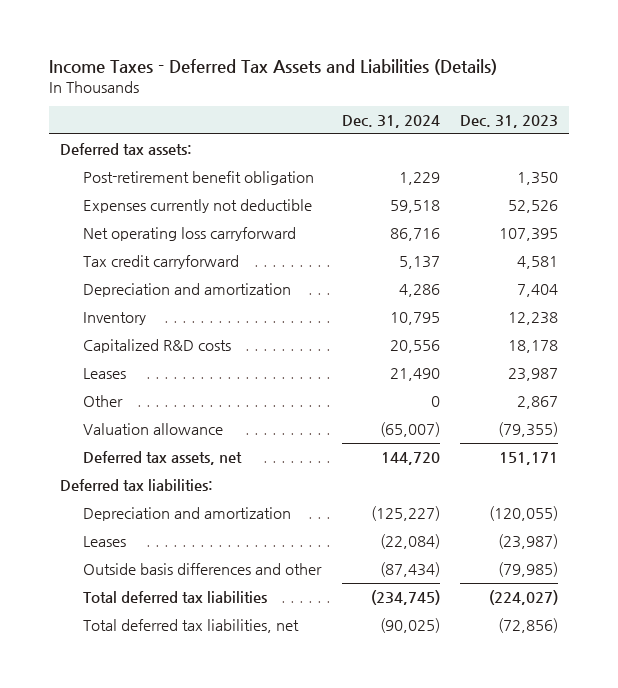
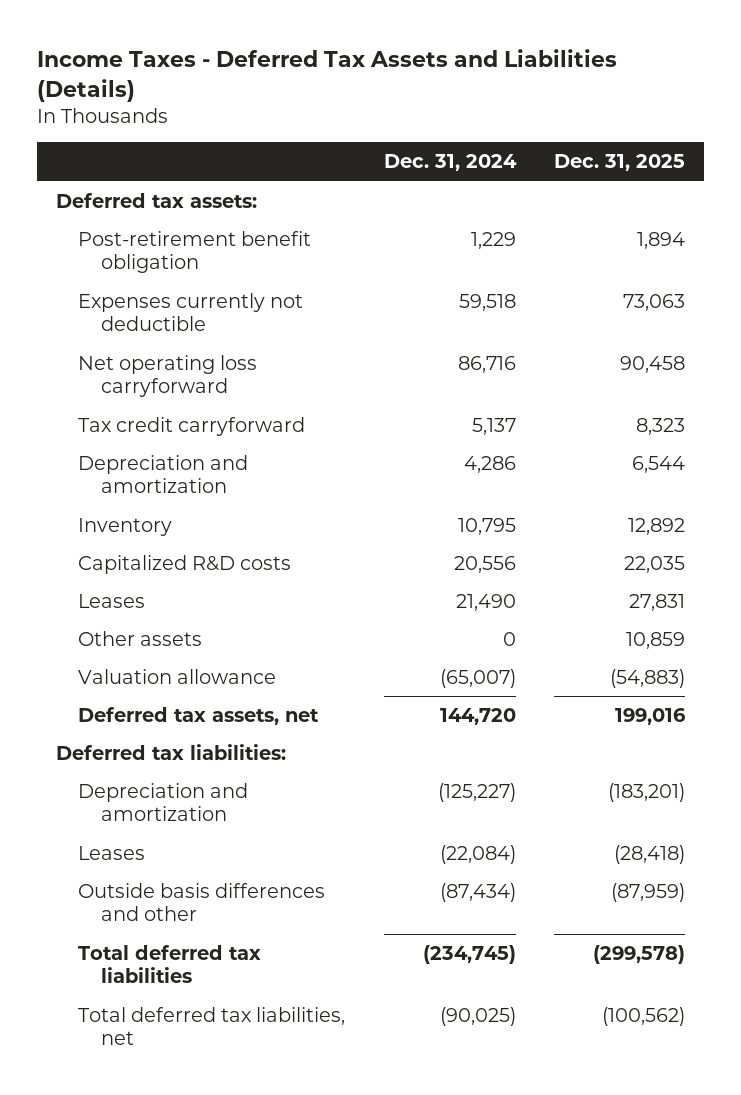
- | Dec. 31, 2024 | Dec. 31, 2023
+ | Dec. 31, 2024 | Dec. 31, 2025
- Other | 0 | 2,867
+ Other assets | 0 | 10,859

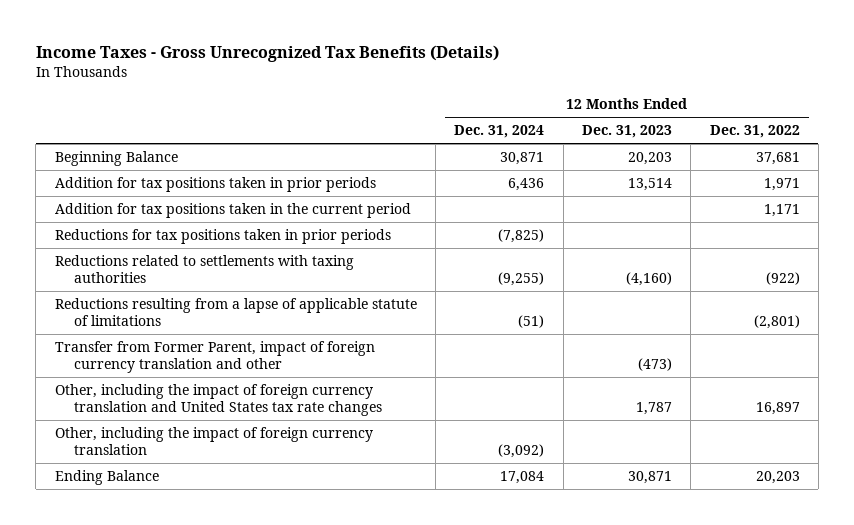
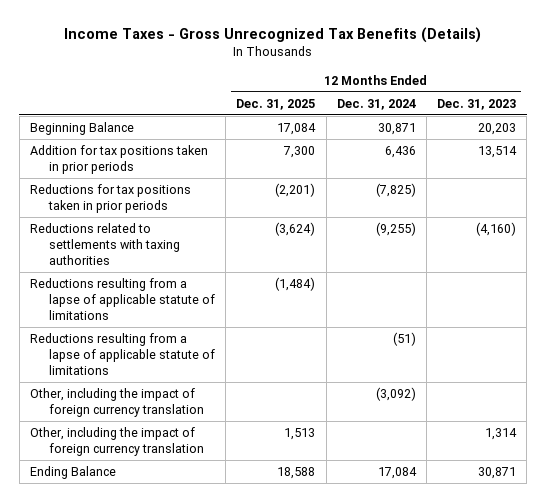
- | 12 Months Ended Dec. 31, 2024 | 12 Months Ended Dec. 31, 2023 | 12 Months Ended Dec. 31, 2022
+ | 12 Months Ended Dec. 31, 2025 | 12 Months Ended Dec. 31, 2024 | 12 Months Ended Dec. 31, 2023
- Addition for tax positions taken in the current period | | | 1,171
+ Reductions resulting from a lapse of applicable statute of limitations | (1,484) | |
- Transfer from Former Parent, impact of foreign currency translation and other | | (473) |
- Other, including the impact of foreign currency translation and United States tax rate changes | | 1,787 | 16,897
+ Other, including the impact of foreign currency translation | 1,513 | | 1,314

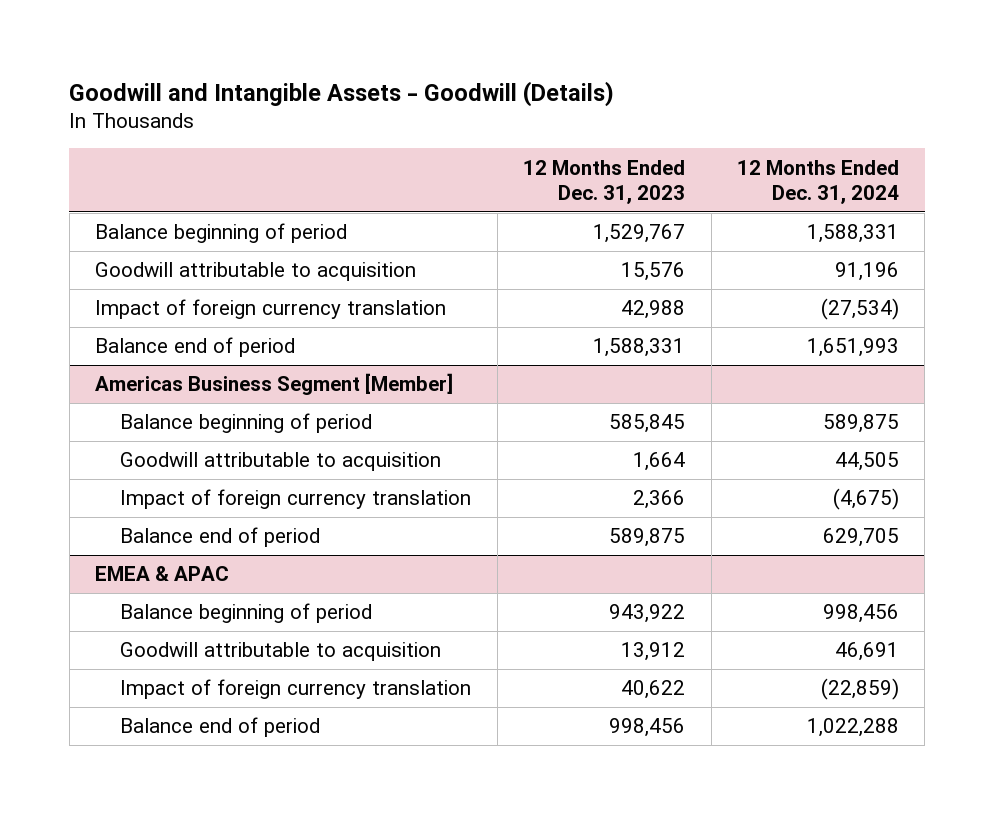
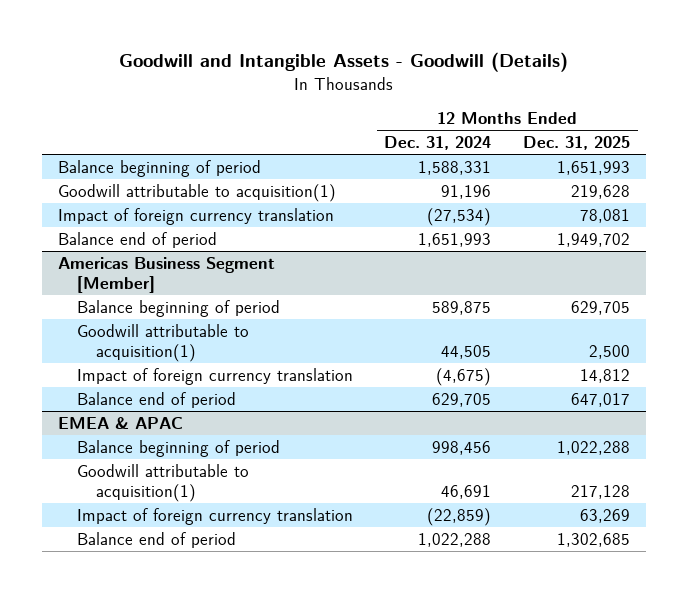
- | 12 Months Ended Dec. 31, 2023 | 12 Months Ended Dec. 31, 2024
+ | 12 Months Ended Dec. 31, 2024 | 12 Months Ended Dec. 31, 2025
- Goodwill attributable to acquisition | 15,576 | 91,196
+ Goodwill attributable to acquisition(1) | 91,196 | 219,628
@ Americas Business Segment [Member]
- Goodwill attributable to acquisition | 1,664 | 44,505
+ Goodwill attributable to acquisition(1) | 44,505 | 2,500
@ EMEA & APAC
- Goodwill attributable to acquisition | 13,912 | 46,691
+ Goodwill attributable to acquisition(1) | 46,691 | 217,128

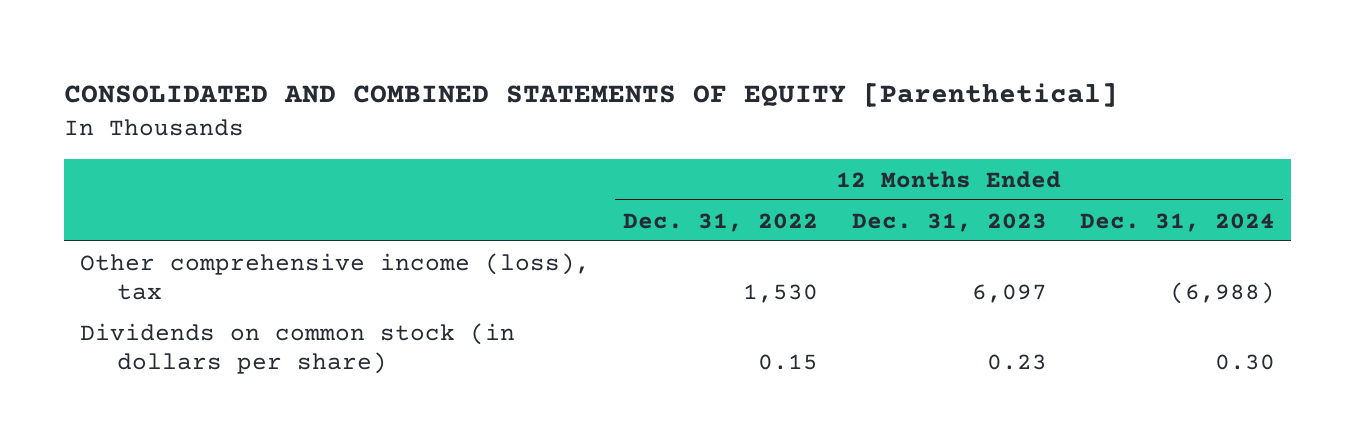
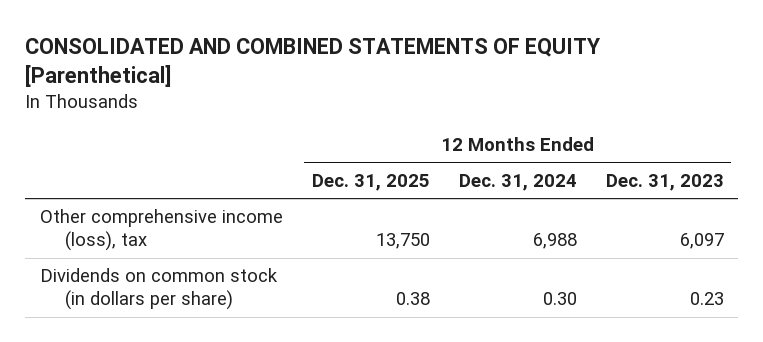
- | 12 Months Ended Dec. 31, 2022 | 12 Months Ended Dec. 31, 2023 | 12 Months Ended Dec. 31, 2024
+ | 12 Months Ended Dec. 31, 2025 | 12 Months Ended Dec. 31, 2024 | 12 Months Ended Dec. 31, 2023
- Other comprehensive income (loss), tax | 1,530 | 6,097 | (6,988)
+ Other comprehensive income (loss), tax | 13,750 | 6,988 | 6,097

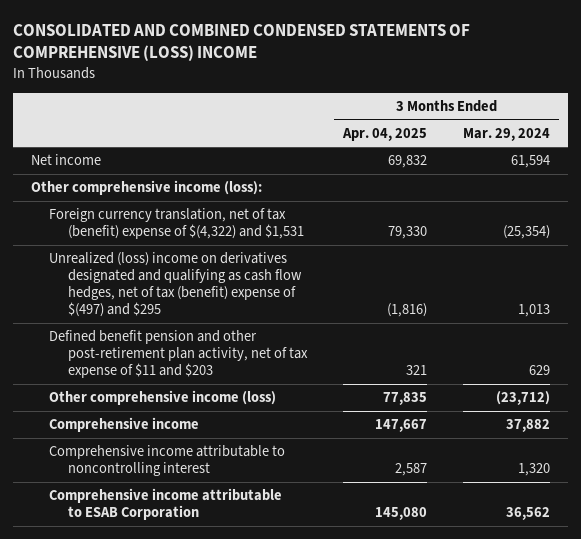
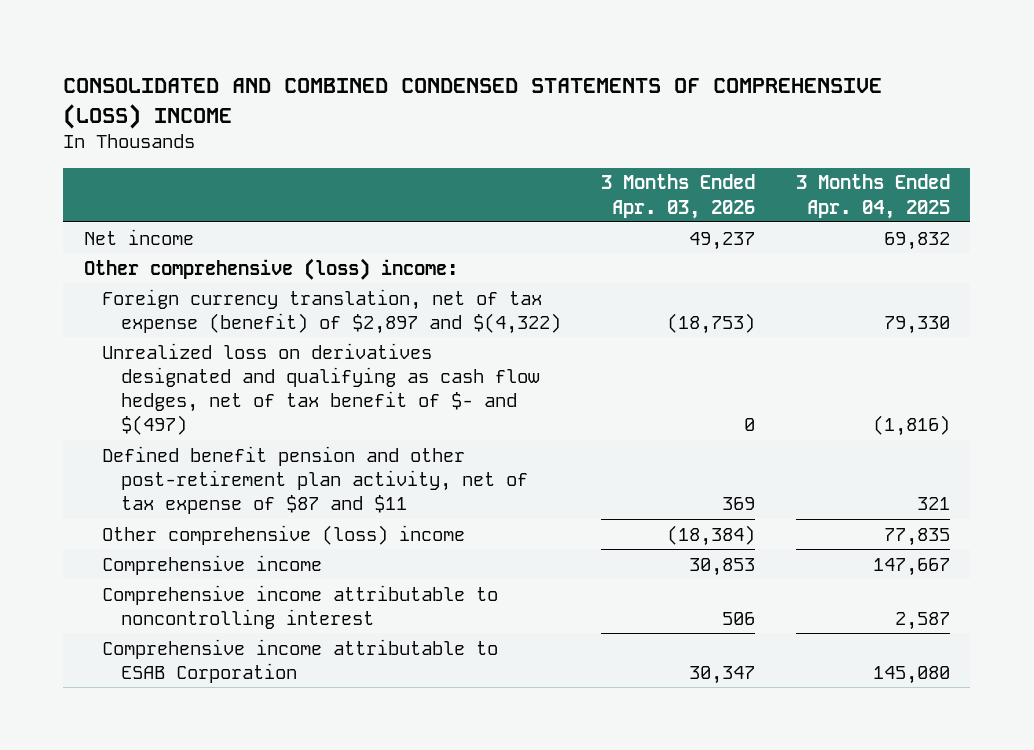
- | 3 Months Ended Apr. 04, 2025 | 3 Months Ended Mar. 29, 2024
+ | 3 Months Ended Apr. 03, 2026 | 3 Months Ended Apr. 04, 2025
- Other comprehensive income (loss):
- Foreign currency translation, net of tax (benefit) expense of $(4,322) and $1,531 | 79,330 | (25,354)
- Unrealized (loss) income on derivatives designated and qualifying as cash flow hedges, net of tax (benefit) expense of $(497) and $295 | (1,816) | 1,013
- Defined benefit pension and other post-retirement plan activity, net of tax expense of $11 and $203 | 321 | 629
- Other comprehensive income (loss) | 77,835 | (23,712)
+ Other comprehensive (loss) income:
+ Foreign currency translation, net of tax expense (benefit) of $2,897 and $(4,322) | (18,753) | 79,330
+ Unrealized loss on derivatives designated and qualifying as cash flow hedges, net of tax benefit of $- and $(497) | 0 | (1,816)
+ Defined benefit pension and other post-retirement plan activity, net of tax expense of $87 and $11 | 369 | 321
+ Other comprehensive (loss) income | (18,384) | 77,835

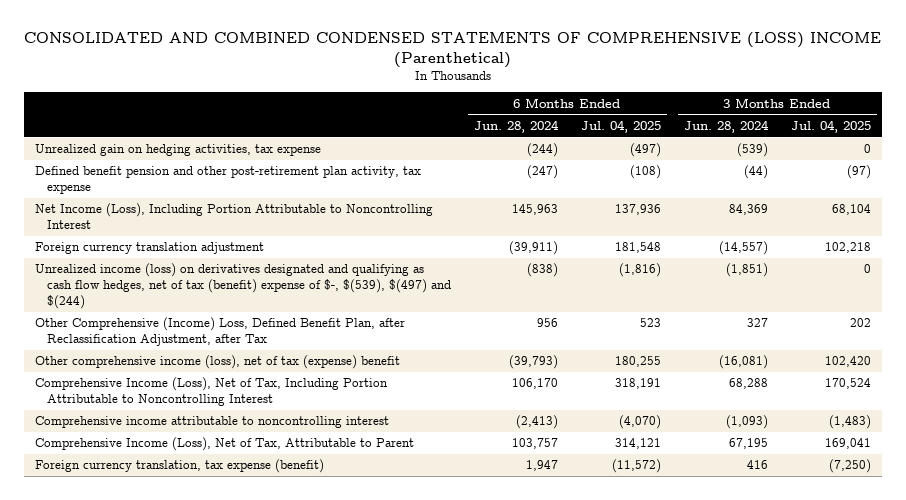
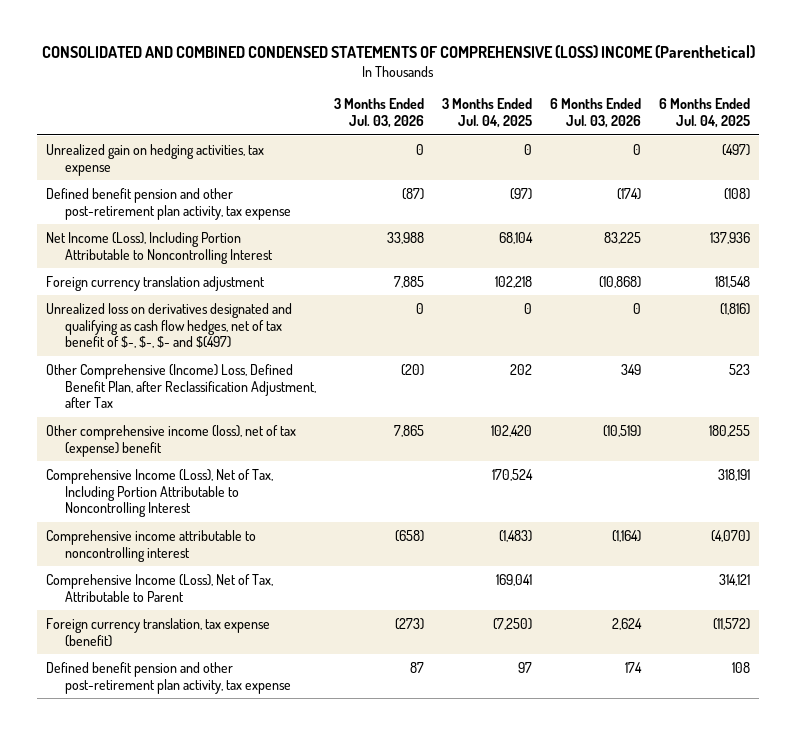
- | 6 Months Ended Jun. 28, 2024 | 6 Months Ended Jul. 04, 2025 | 3 Months Ended Jun. 28, 2024 | 3 Months Ended Jul. 04, 2025
+ | 3 Months Ended Jul. 03, 2026 | 3 Months Ended Jul. 04, 2025 | 6 Months Ended Jul. 03, 2026 | 6 Months Ended Jul. 04, 2025
- Unrealized income (loss) on derivatives designated and qualifying as cash flow hedges, net of tax (benefit) expense of $-, $(539), $(497) and $(244) | (838) | (1,816) | (1,851) | 0
+ Unrealized loss on derivatives designated and qualifying as cash flow hedges, net of tax benefit of $-, $-, $- and $(497) | 0 | 0 | 0 | (1,816)
+ Defined benefit pension and other post-retirement plan activity, tax expense | 87 | 97 | 174 | 108

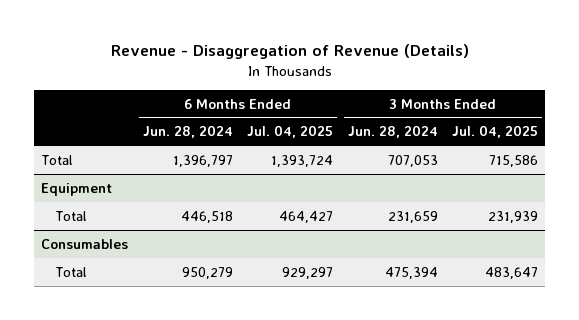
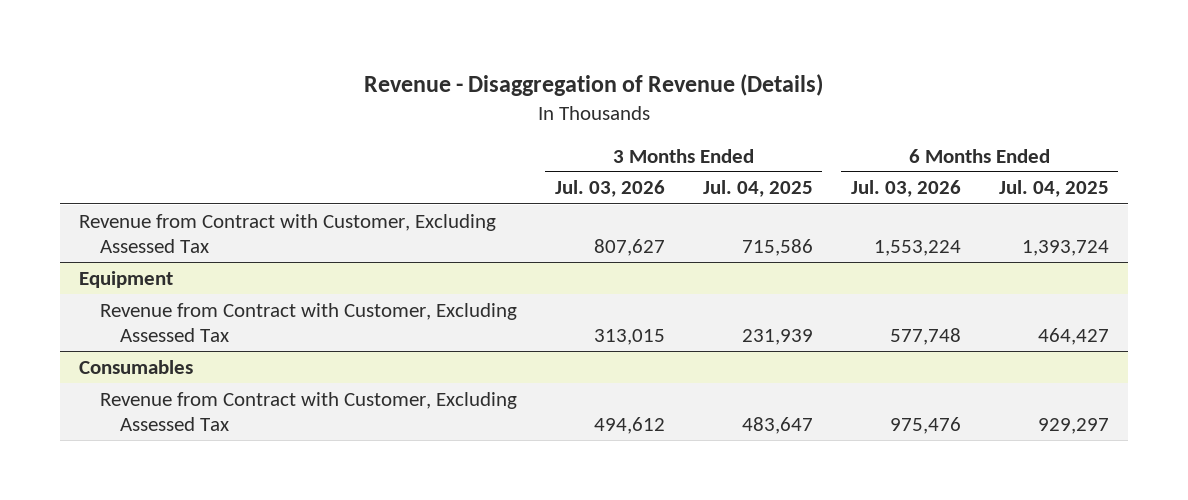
- | 6 Months Ended Jun. 28, 2024 | 6 Months Ended Jul. 04, 2025 | 3 Months Ended Jun. 28, 2024 | 3 Months Ended Jul. 04, 2025
+ | 3 Months Ended Jul. 03, 2026 | 3 Months Ended Jul. 04, 2025 | 6 Months Ended Jul. 03, 2026 | 6 Months Ended Jul. 04, 2025
- Total | 1,396,797 | 1,393,724 | 707,053 | 715,586
+ Revenue from Contract with Customer, Excluding Assessed Tax | 807,627 | 715,586 | 1,553,224 | 1,393,724
@ Equipment
- Total | 446,518 | 464,427 | 231,659 | 231,939
+ Revenue from Contract with Customer, Excluding Assessed Tax | 313,015 | 231,939 | 577,748 | 464,427
@ Consumables
- Total | 950,279 | 929,297 | 475,394 | 483,647
+ Revenue from Contract with Customer, Excluding Assessed Tax | 494,612 | 483,647 | 975,476 | 929,297

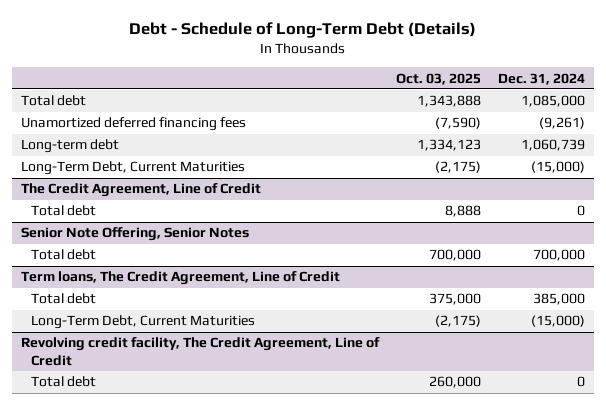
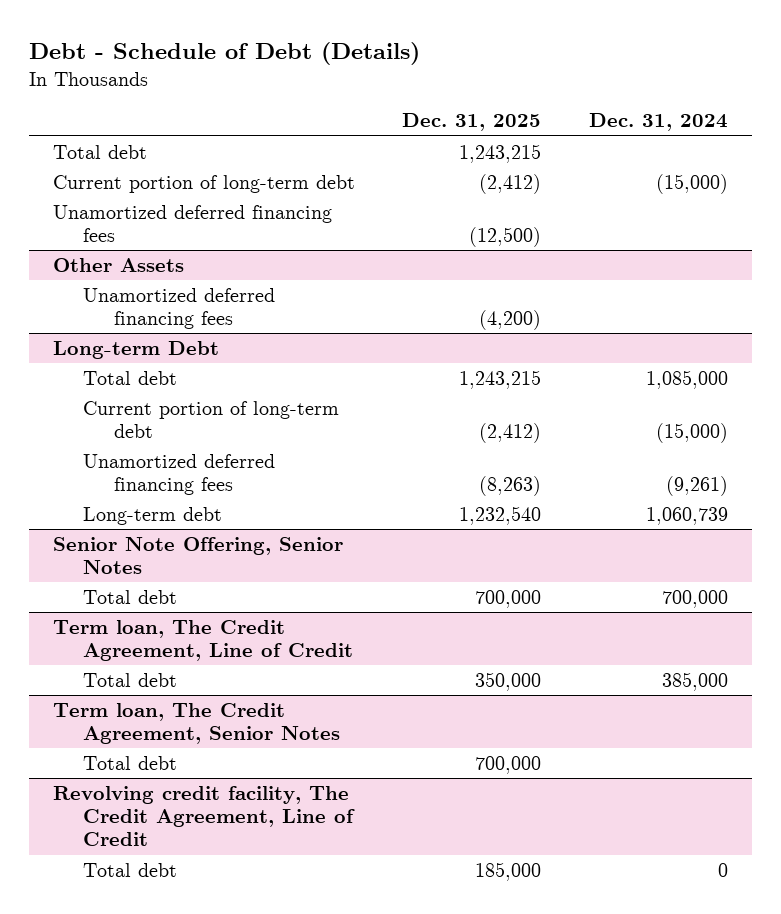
- Debt - Schedule of Long-Term Debt (Details)
+ Debt - Schedule of Debt (Details)
- | Oct. 03, 2025 | Dec. 31, 2024
+ | Dec. 31, 2025 | Dec. 31, 2024
+ Total debt | 1,243,215 |
+ Current portion of long-term debt | (2,412) | (15,000)
+ Unamortized deferred financing fees | (12,500) |
+ Other Assets
+ Unamortized deferred financing fees | (4,200) |
+ Long-term Debt
+ Current portion of long-term debt | (2,412) | (15,000)
- Long-Term Debt, Current Maturities | (2,175) | (15,000)
- The Credit Agreement, Line of Credit
- Total debt | 8,888 | 0
- Term loans, The Credit Agreement, Line of Credit
+ Term loan, The Credit Agreement, Line of Credit
- Long-Term Debt, Current Maturities | (2,175) | (15,000)
+ Term loan, The Credit Agreement, Senior Notes
+ Total debt | 700,000 |

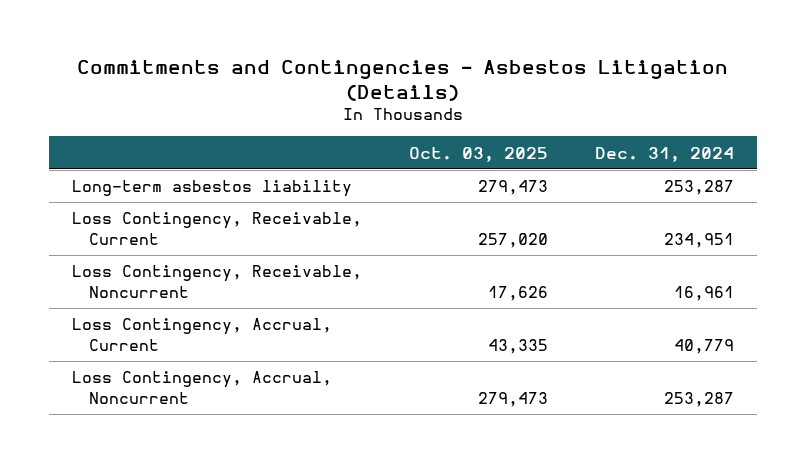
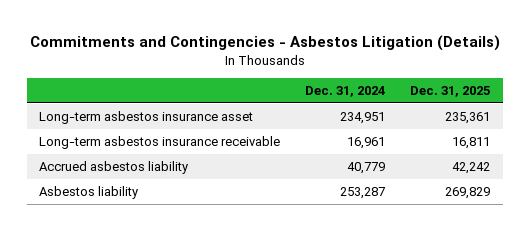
- | Oct. 03, 2025 | Dec. 31, 2024
+ | Dec. 31, 2024 | Dec. 31, 2025
- Long-term asbestos liability | 279,473 | 253,287
- Loss Contingency, Receivable, Current | 257,020 | 234,951
- Loss Contingency, Receivable, Noncurrent | 17,626 | 16,961
- Loss Contingency, Accrual, Current | 43,335 | 40,779
- Loss Contingency, Accrual, Noncurrent | 279,473 | 253,287
+ Long-term asbestos insurance asset | 234,951 | 235,361
+ Long-term asbestos insurance receivable | 16,961 | 16,811
+ Accrued asbestos liability | 40,779 | 42,242
+ Asbestos liability | 253,287 | 269,829

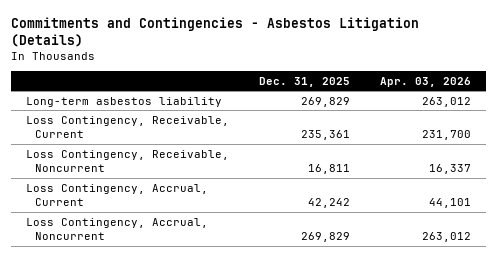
- | Dec. 31, 2024 | Dec. 31, 2025
+ | Dec. 31, 2025 | Apr. 03, 2026
- Long-term asbestos insurance asset | 234,951 | 235,361
- Long-term asbestos insurance receivable | 16,961 | 16,811
- Accrued asbestos liability | 40,779 | 42,242
- Asbestos liability | 253,287 | 269,829
+ Long-term asbestos liability | 269,829 | 263,012
+ Loss Contingency, Receivable, Current | 235,361 | 231,700
+ Loss Contingency, Receivable, Noncurrent | 16,811 | 16,337
+ Loss Contingency, Accrual, Current | 42,242 | 44,101
+ Loss Contingency, Accrual, Noncurrent | 269,829 | 263,012

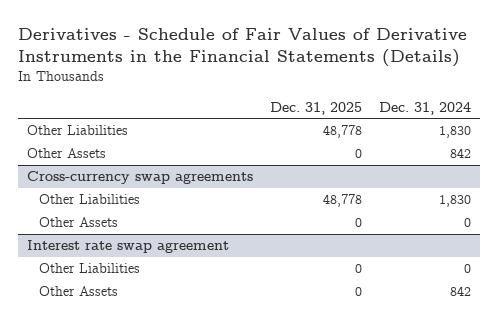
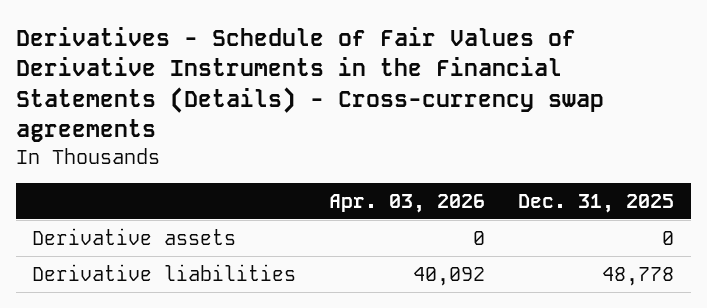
- Derivatives - Schedule of Fair Values of Derivative Instruments in the Financial Statements (Details)
+ Derivatives - Schedule of Fair Values of Derivative Instruments in the Financial Statements (Details) - Cross-currency swap agreements
- | Dec. 31, 2025 | Dec. 31, 2024
+ | Apr. 03, 2026 | Dec. 31, 2025
- Other Liabilities | 48,778 | 1,830
- Other Assets | 0 | 842
- Cross-currency swap agreements
- Other Liabilities | 48,778 | 1,830
- Other Assets | 0 | 0
- Interest rate swap agreement
- Other Liabilities | 0 | 0
- Other Assets | 0 | 842
+ Derivative assets | 0 | 0
+ Derivative liabilities | 40,092 | 48,778

